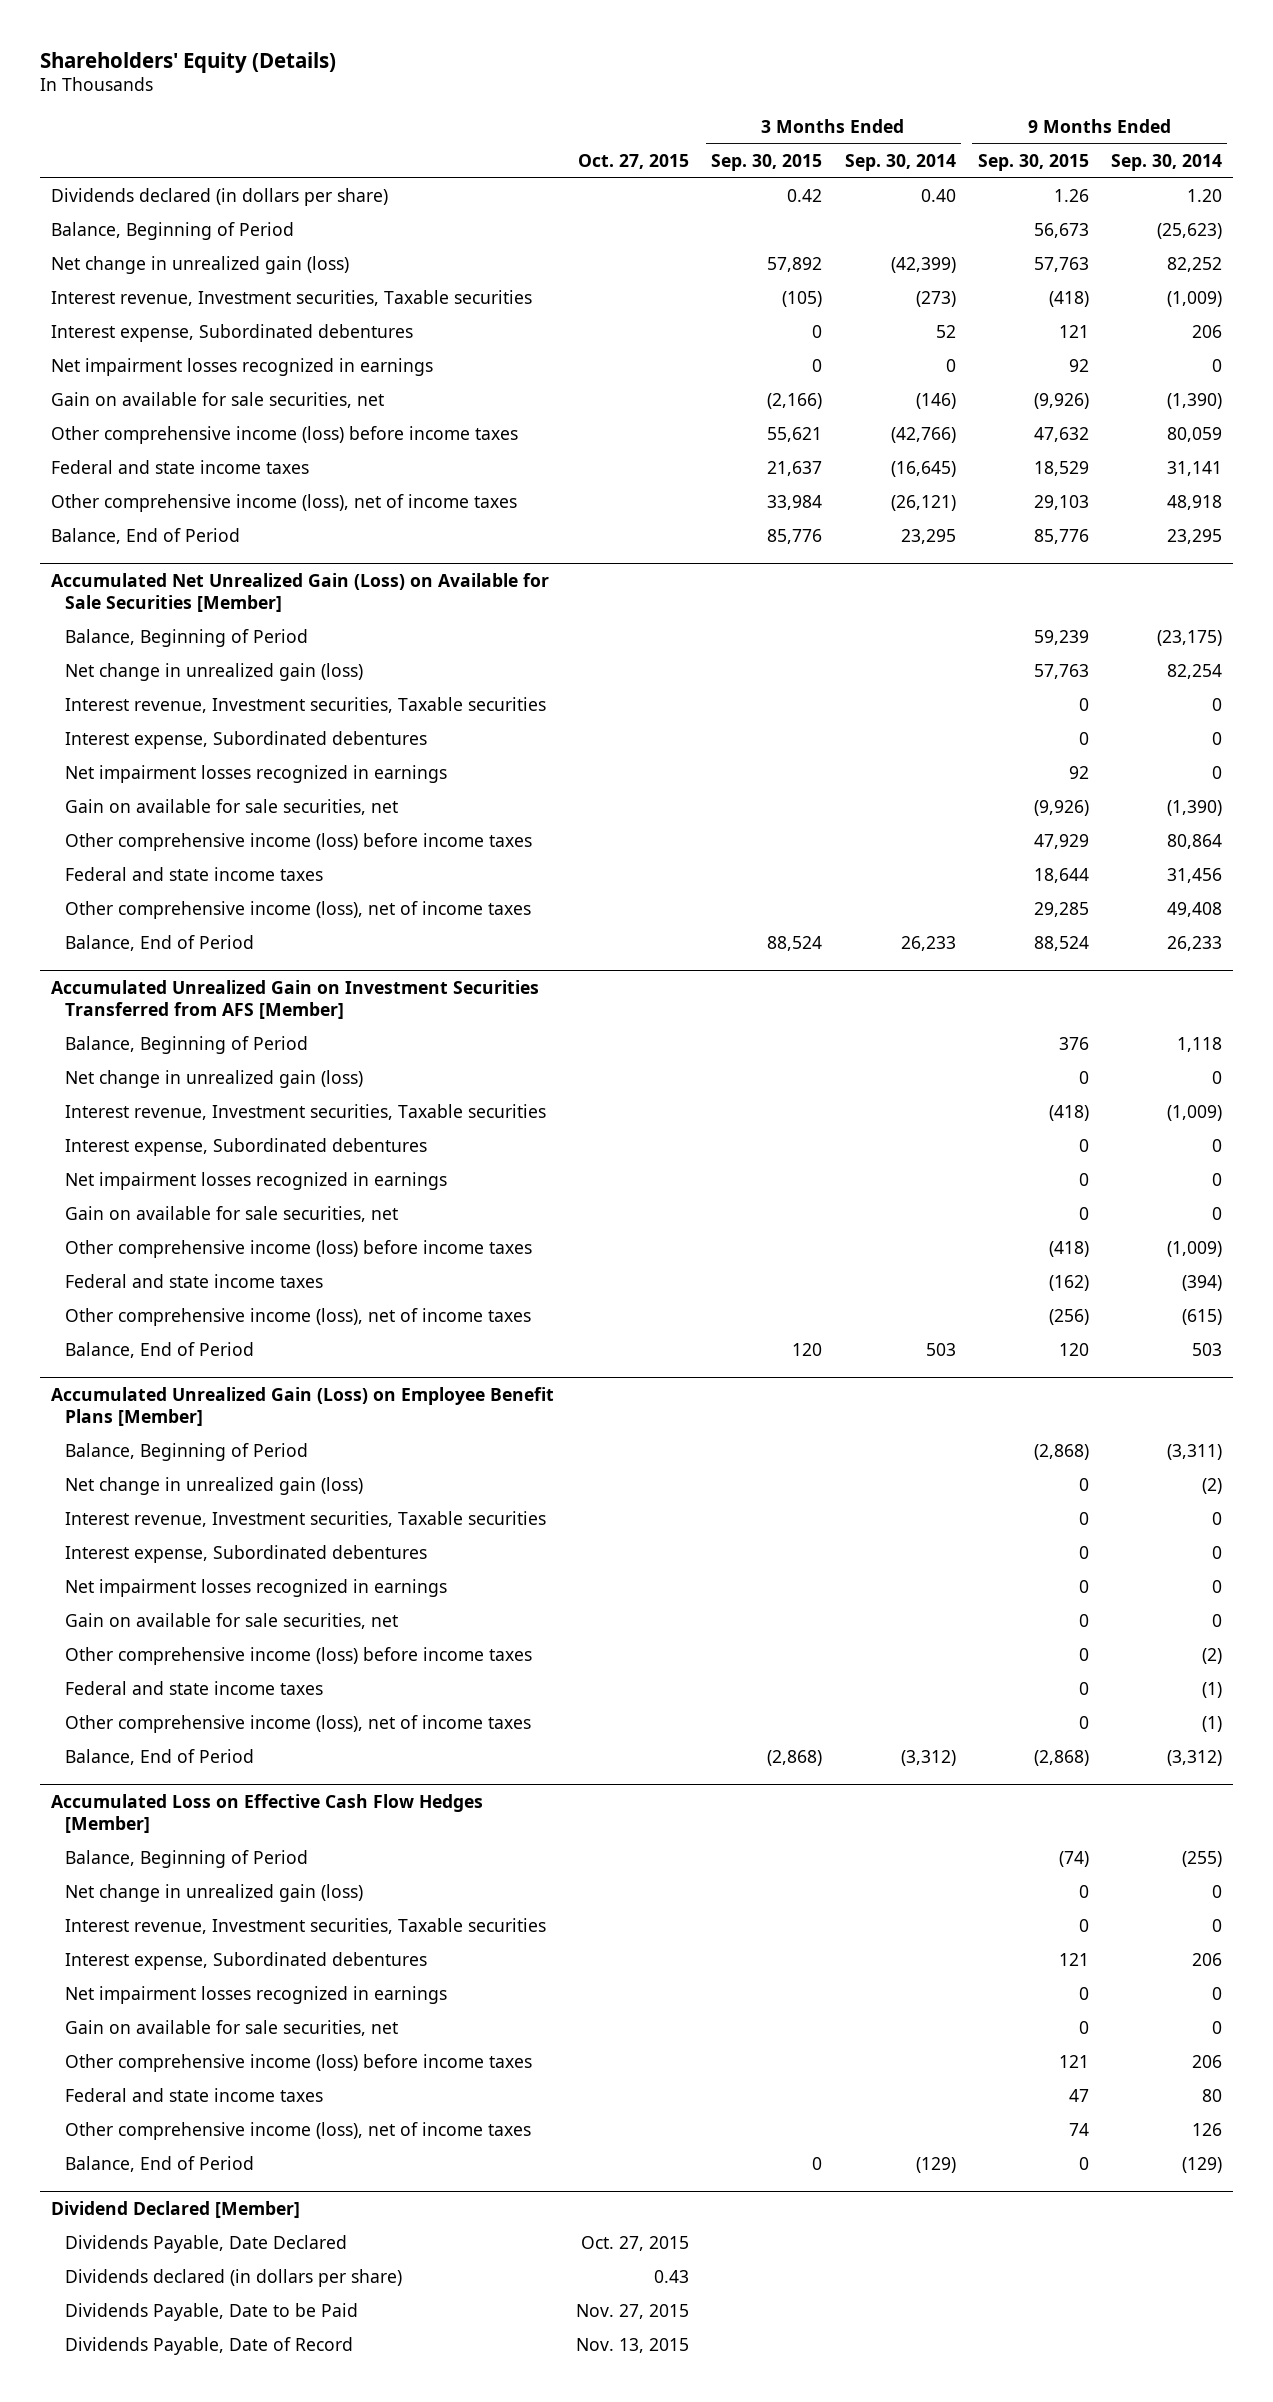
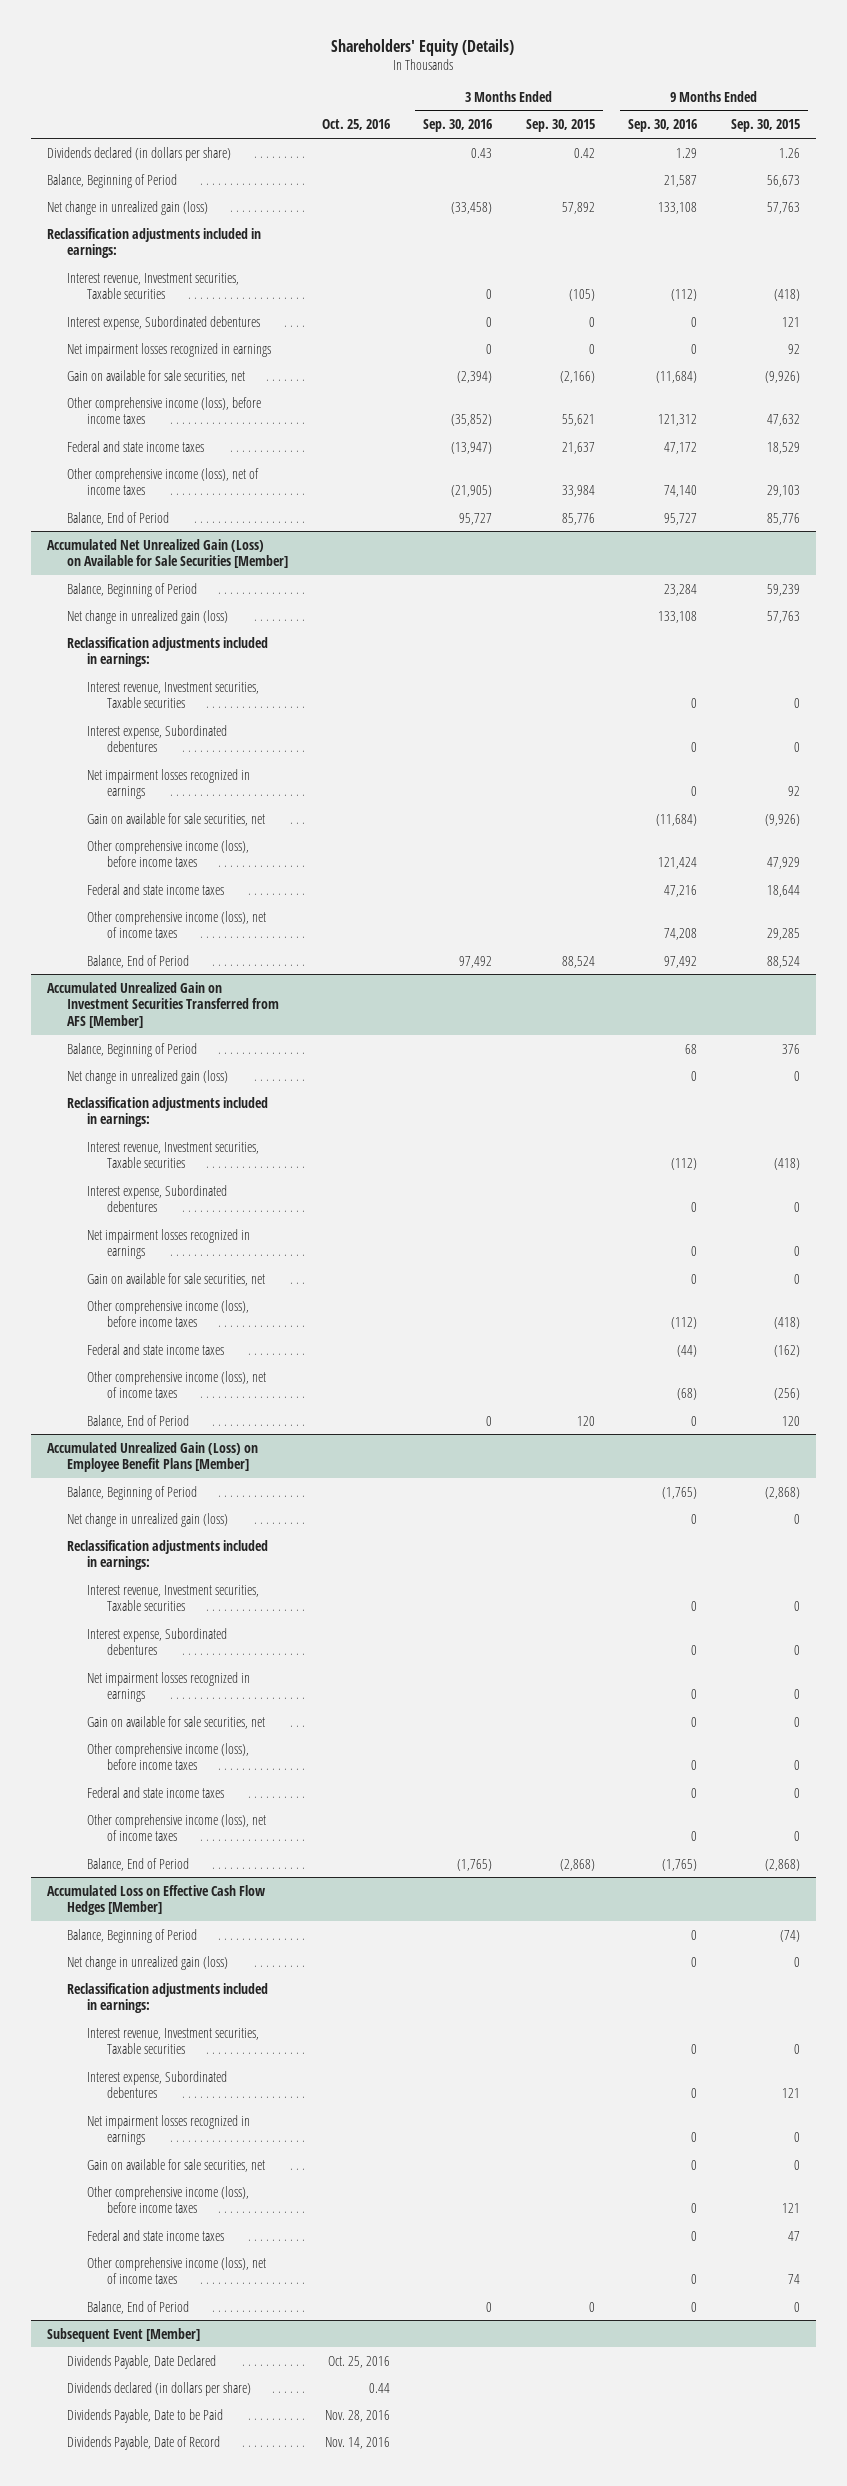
- | Oct. 27, 2015 | 3 Months Ended Sep. 30, 2015 | 3 Months Ended Sep. 30, 2014 | 9 Months Ended Sep. 30, 2015 | 9 Months Ended Sep. 30, 2014
+ | Oct. 25, 2016 | 3 Months Ended Sep. 30, 2016 | 3 Months Ended Sep. 30, 2015 | 9 Months Ended Sep. 30, 2016 | 9 Months Ended Sep. 30, 2015
+ Reclassification adjustments included in earnings:
- Other comprehensive income (loss) before income taxes | | 55,621 | (42,766) | 47,632 | 80,059
+ Other comprehensive income (loss), before income taxes | | (35,852) | 55,621 | 121,312 | 47,632
@ Accumulated Net Unrealized Gain (Loss) on Available for Sale Securities [Member]
+ Reclassification adjustments included in earnings:
- Other comprehensive income (loss) before income taxes | | | | 47,929 | 80,864
+ Other comprehensive income (loss), before income taxes | | | | 121,424 | 47,929
@ Accumulated Unrealized Gain on Investment Securities Transferred from AFS [Member]
+ Reclassification adjustments included in earnings:
- Other comprehensive income (loss) before income taxes | | | | (418) | (1,009)
+ Other comprehensive income (loss), before income taxes | | | | (112) | (418)
@ Accumulated Unrealized Gain (Loss) on Employee Benefit Plans [Member]
+ Reclassification adjustments included in earnings:
- Other comprehensive income (loss) before income taxes | | | | 0 | (2)
+ Other comprehensive income (loss), before income taxes | | | | 0 | 0
@ Accumulated Loss on Effective Cash Flow Hedges [Member]
+ Reclassification adjustments included in earnings:
- Other comprehensive income (loss) before income taxes | | | | 121 | 206
+ Other comprehensive income (loss), before income taxes | | | | 0 | 121
- Dividend Declared [Member]
+ Subsequent Event [Member]

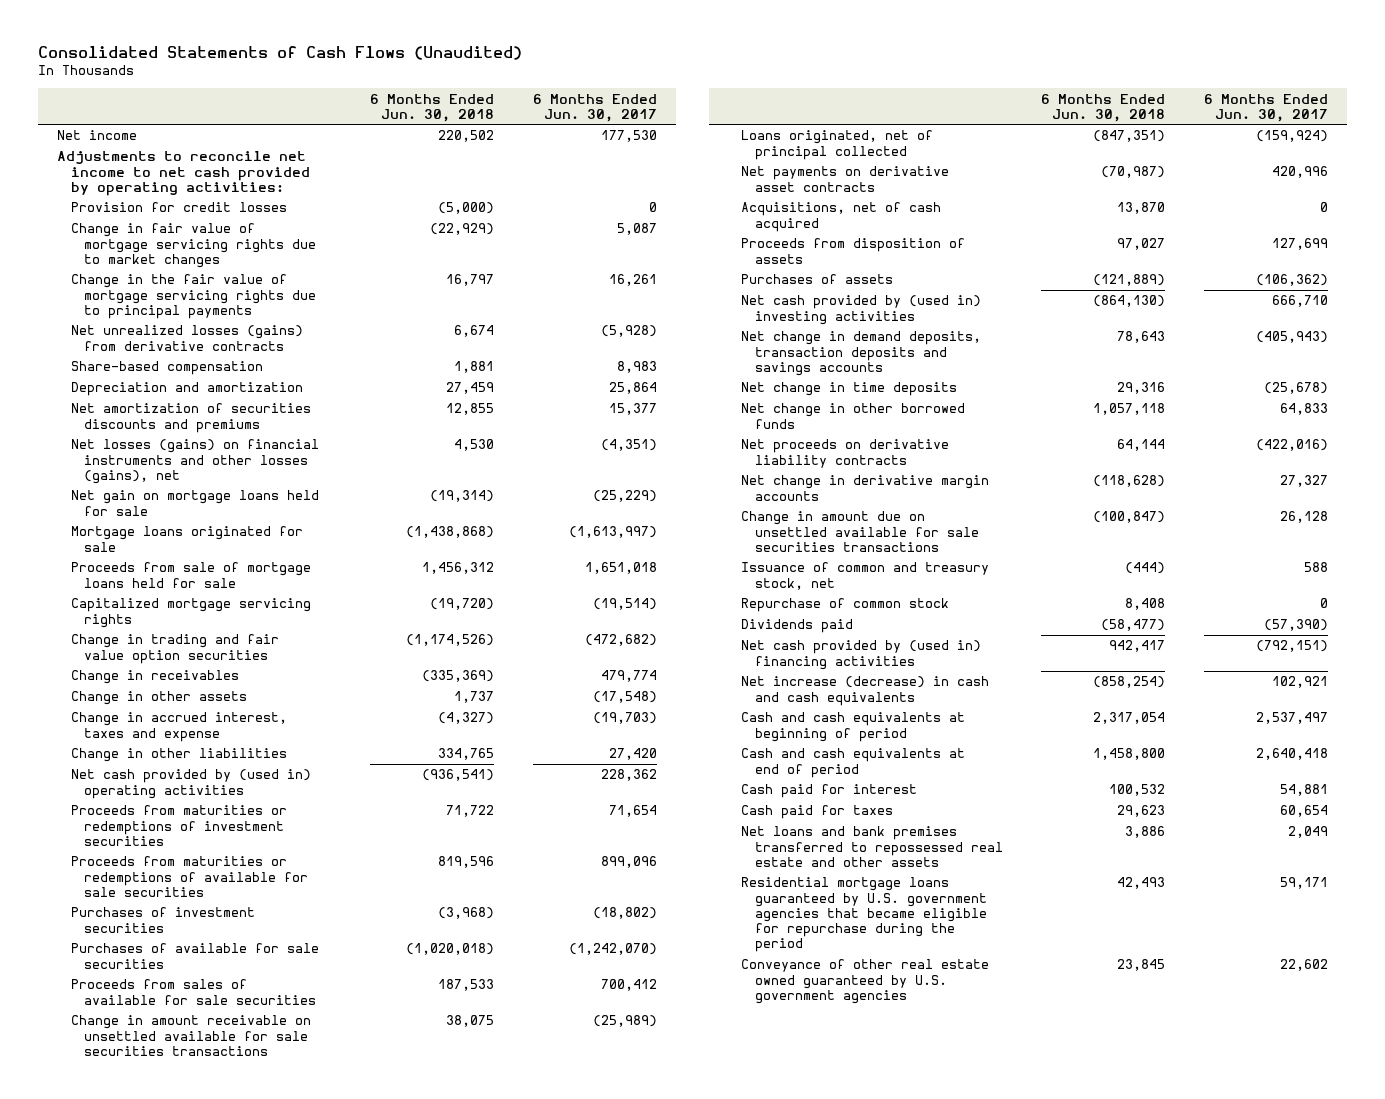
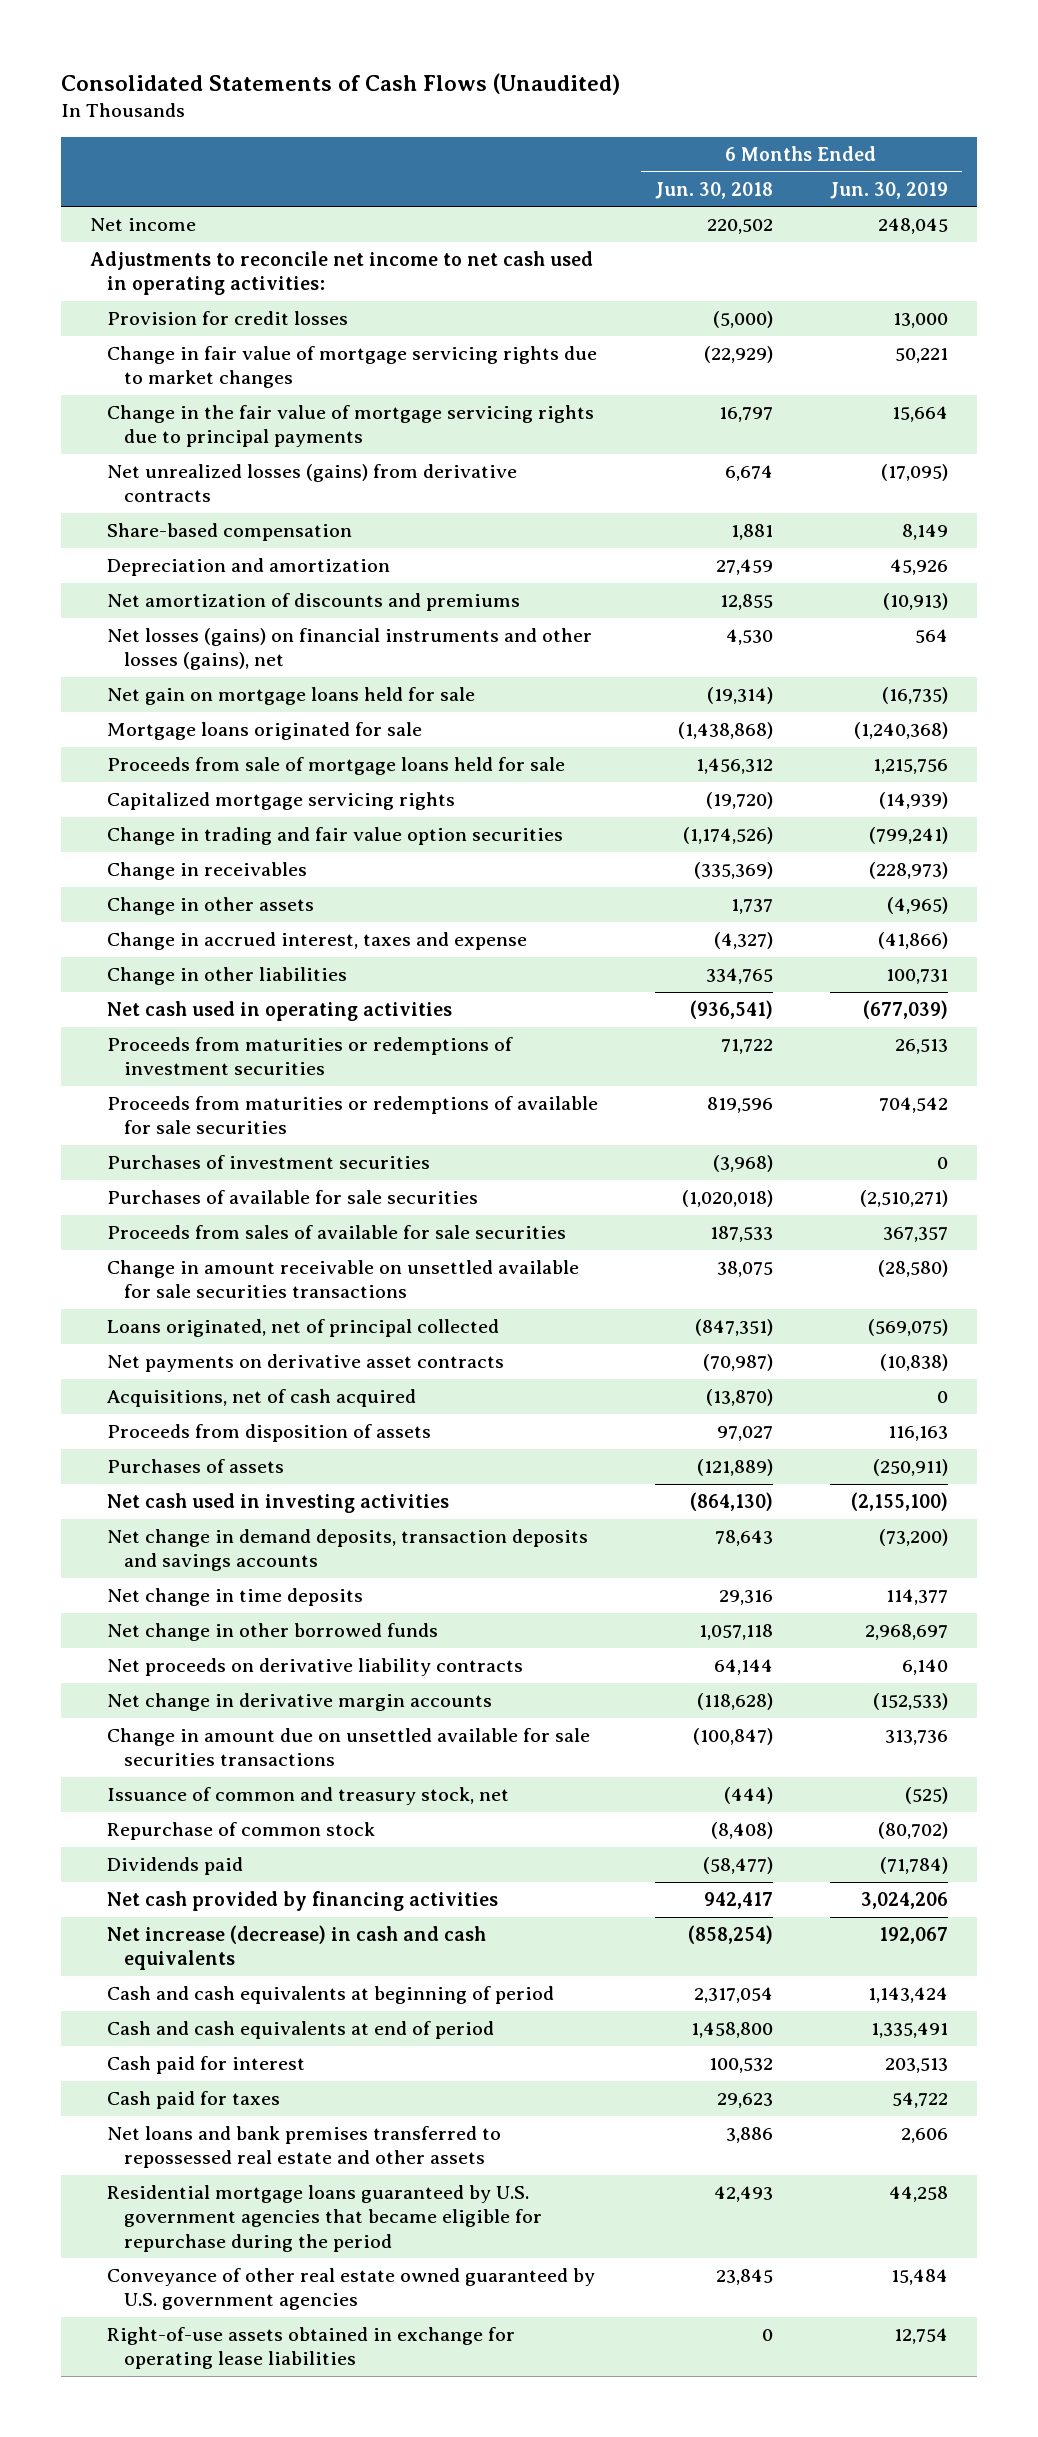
- | 6 Months Ended Jun. 30, 2018 | 6 Months Ended Jun. 30, 2017
+ | 6 Months Ended Jun. 30, 2018 | 6 Months Ended Jun. 30, 2019
- Adjustments to reconcile net income to net cash provided by operating activities:
+ Adjustments to reconcile net income to net cash used in operating activities:
- Net amortization of securities discounts and premiums | 12,855 | 15,377
+ Net amortization of discounts and premiums | 12,855 | (10,913)
- Net cash provided by (used in) operating activities | (936,541) | 228,362
+ Net cash used in operating activities | (936,541) | (677,039)
- Acquisitions, net of cash acquired | 13,870 | 0
+ Acquisitions, net of cash acquired | (13,870) | 0
- Net cash provided by (used in) investing activities | (864,130) | 666,710
+ Net cash used in investing activities | (864,130) | (2,155,100)
- Repurchase of common stock | 8,408 | 0
+ Repurchase of common stock | (8,408) | (80,702)
- Net cash provided by (used in) financing activities | 942,417 | (792,151)
+ Net cash provided by financing activities | 942,417 | 3,024,206
+ Right-of-use assets obtained in exchange for operating lease liabilities | 0 | 12,754

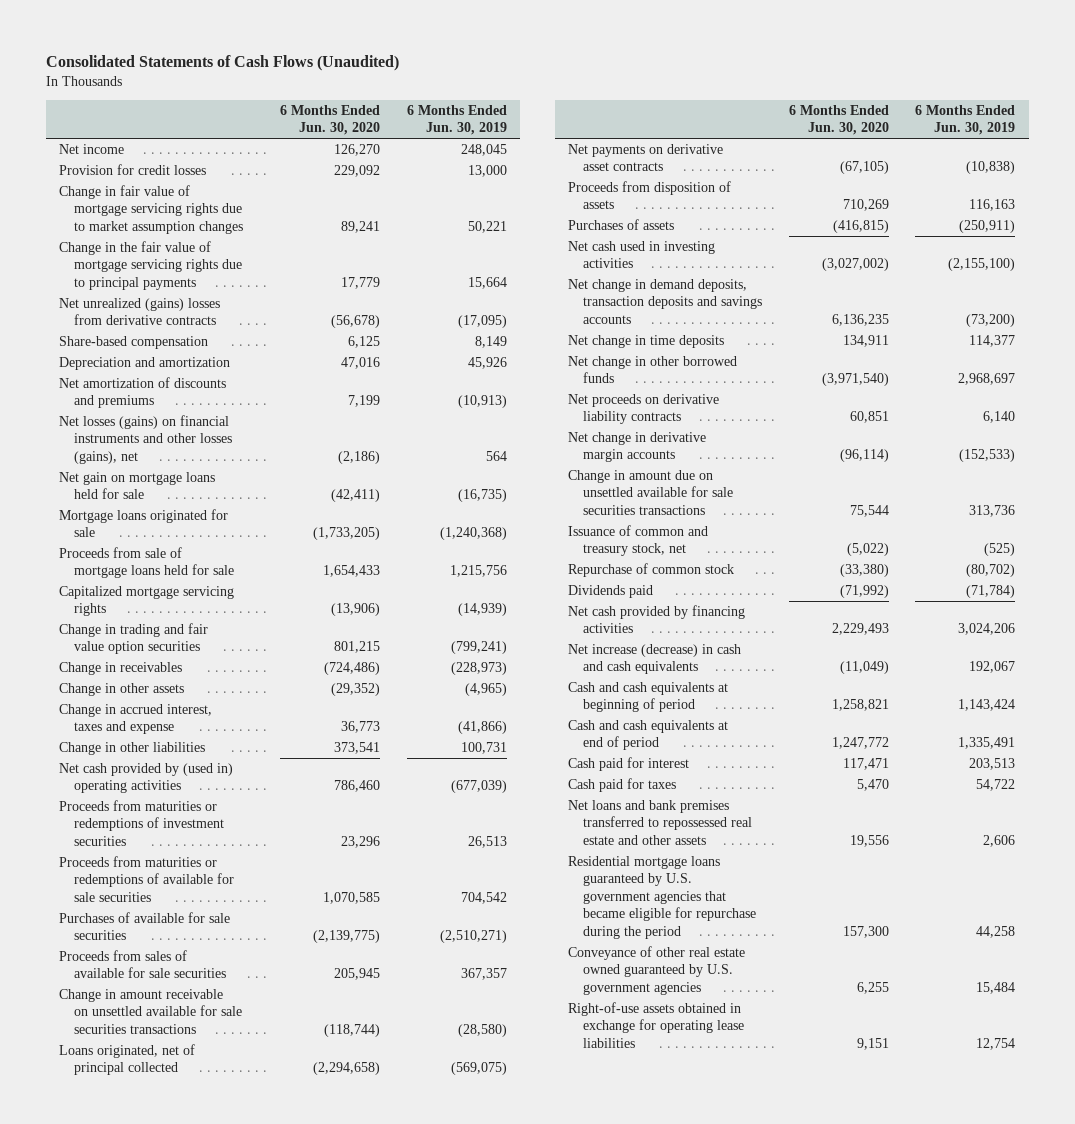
- | 6 Months Ended Jun. 30, 2018 | 6 Months Ended Jun. 30, 2019
+ | 6 Months Ended Jun. 30, 2020 | 6 Months Ended Jun. 30, 2019
- Adjustments to reconcile net income to net cash used in operating activities:
- Change in fair value of mortgage servicing rights due to market changes | (22,929) | 50,221
+ Change in fair value of mortgage servicing rights due to market assumption changes | 89,241 | 50,221
- Net unrealized losses (gains) from derivative contracts | 6,674 | (17,095)
+ Net unrealized (gains) losses from derivative contracts | (56,678) | (17,095)
- Net cash used in operating activities | (936,541) | (677,039)
+ Net cash provided by (used in) operating activities | 786,460 | (677,039)
- Purchases of investment securities | (3,968) | 0
- Acquisitions, net of cash acquired | (13,870) | 0

